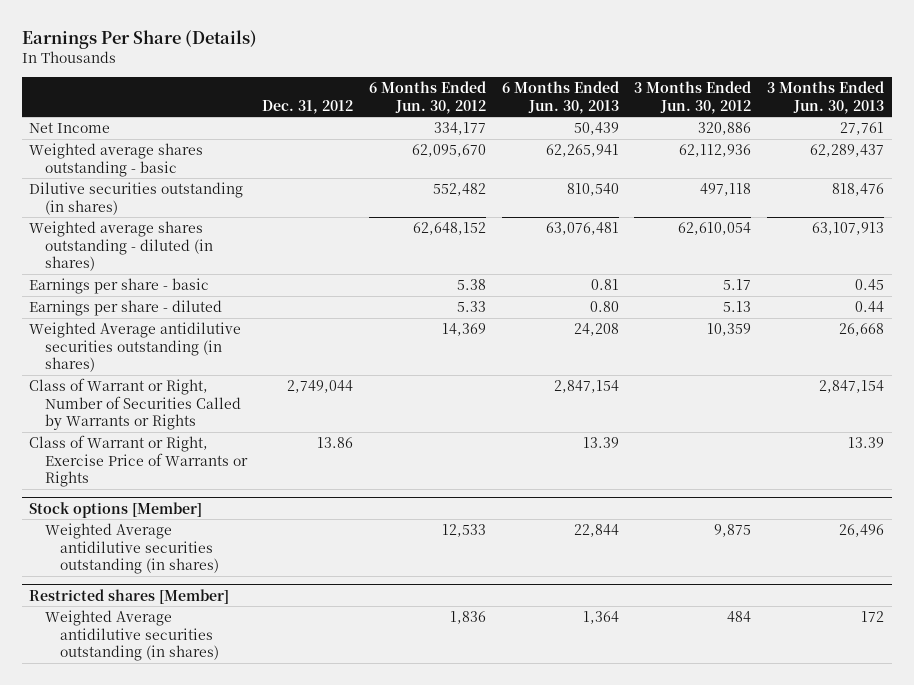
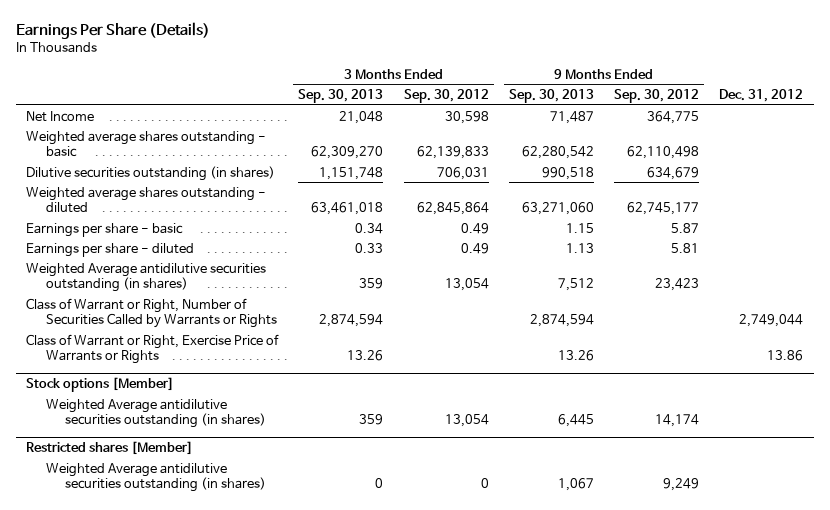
- | Dec. 31, 2012 | 6 Months Ended Jun. 30, 2012 | 6 Months Ended Jun. 30, 2013 | 3 Months Ended Jun. 30, 2012 | 3 Months Ended Jun. 30, 2013
+ | 3 Months Ended Sep. 30, 2013 | 3 Months Ended Sep. 30, 2012 | 9 Months Ended Sep. 30, 2013 | 9 Months Ended Sep. 30, 2012 | Dec. 31, 2012
- Weighted average shares outstanding - diluted (in shares) | | 62,648,152 | 63,076,481 | 62,610,054 | 63,107,913
+ Weighted average shares outstanding - diluted | 63,461,018 | 62,845,864 | 63,271,060 | 62,745,177 |

